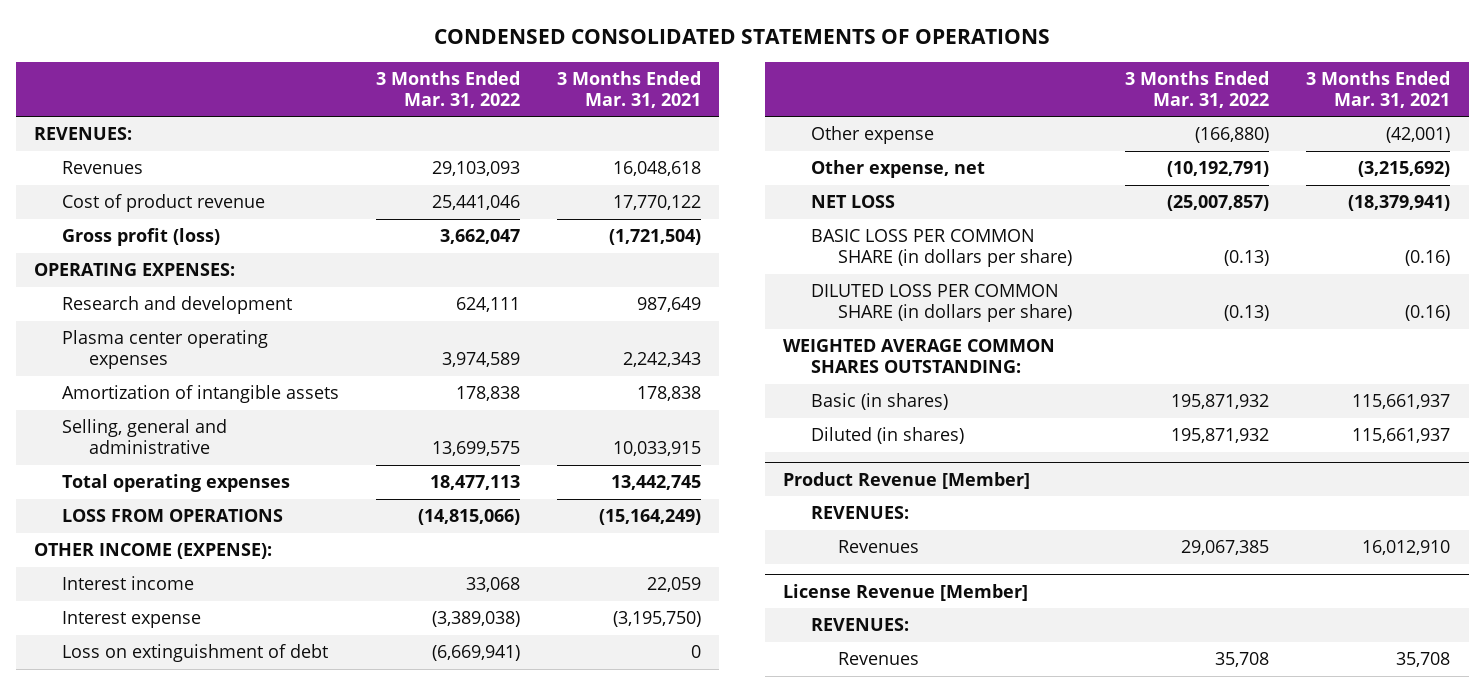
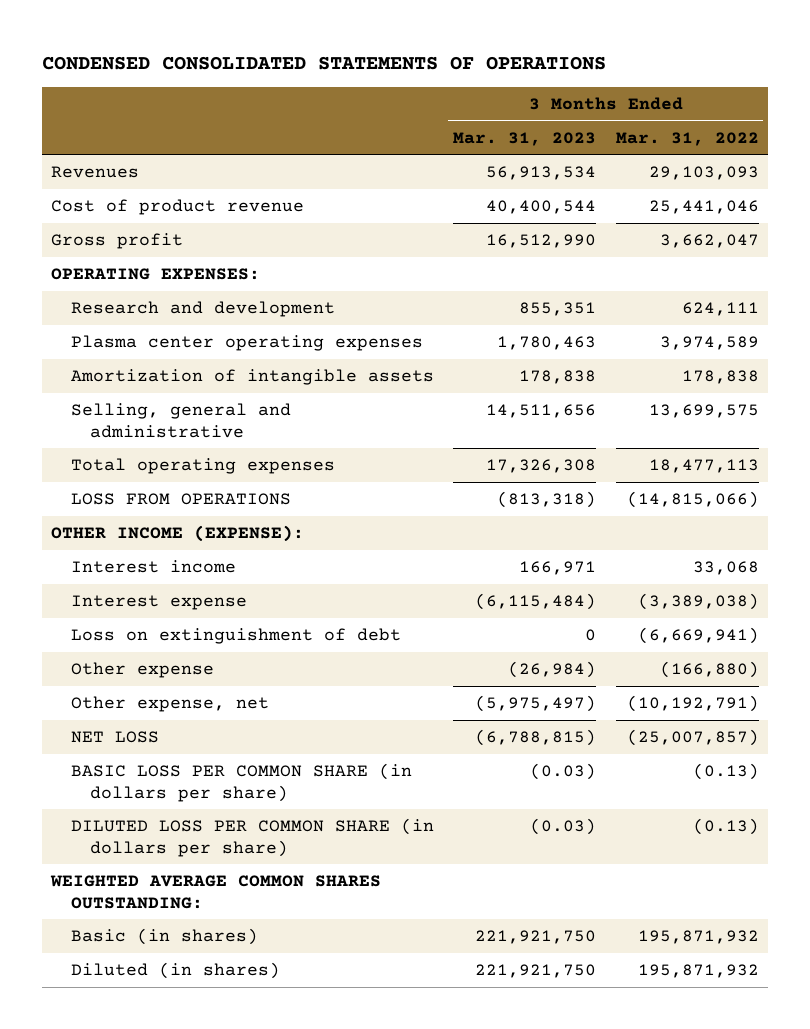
- | 3 Months Ended Mar. 31, 2022 | 3 Months Ended Mar. 31, 2021
+ | 3 Months Ended Mar. 31, 2023 | 3 Months Ended Mar. 31, 2022
- REVENUES:
- Gross profit (loss) | 3,662,047 | (1,721,504)
+ Gross profit | 16,512,990 | 3,662,047
- Product Revenue [Member]
- REVENUES:
- Revenues | 29,067,385 | 16,012,910
- License Revenue [Member]
- REVENUES:
- Revenues | 35,708 | 35,708

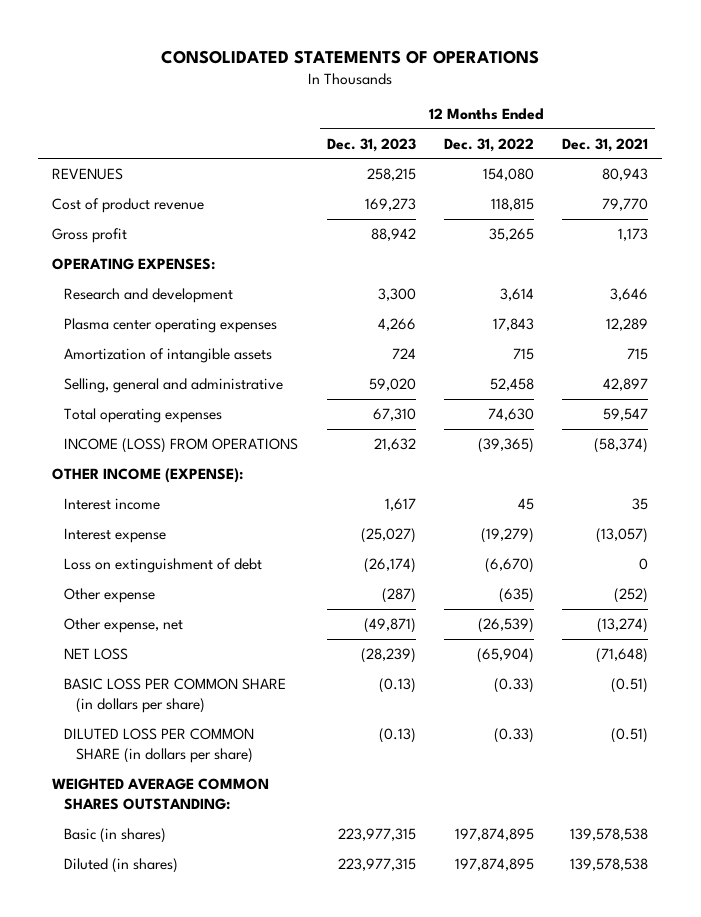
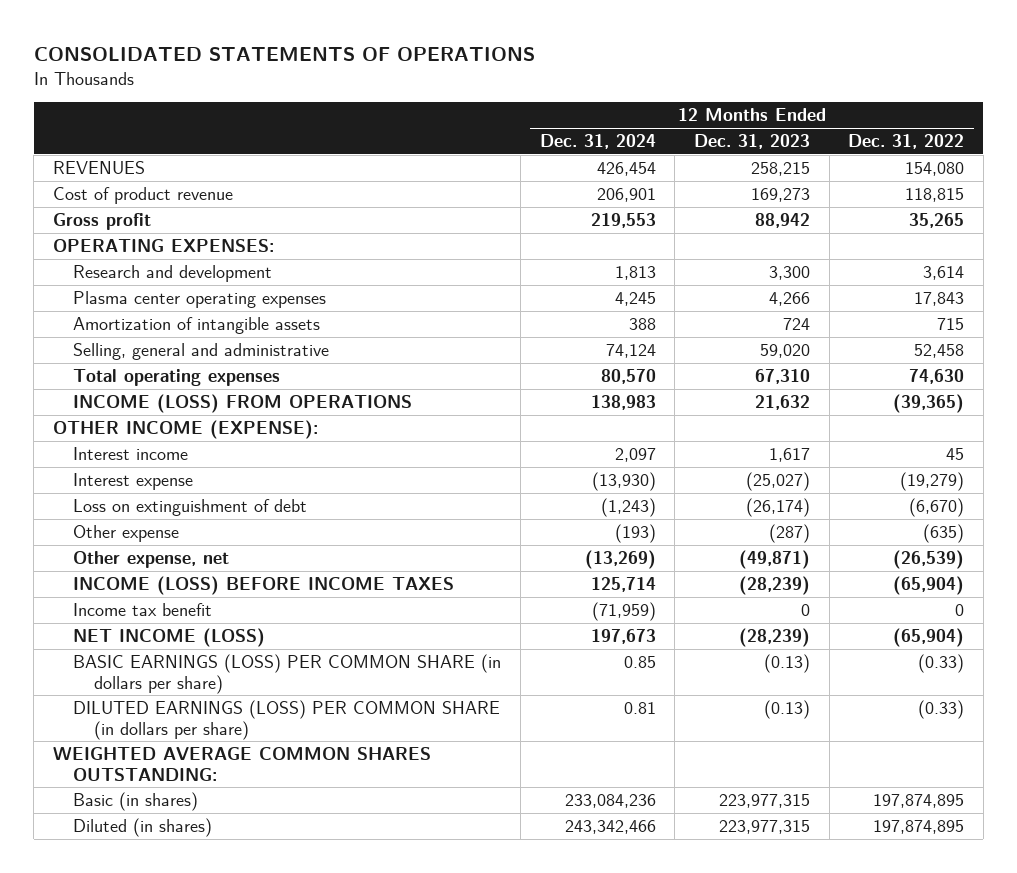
- | 12 Months Ended Dec. 31, 2023 | 12 Months Ended Dec. 31, 2022 | 12 Months Ended Dec. 31, 2021
+ | 12 Months Ended Dec. 31, 2024 | 12 Months Ended Dec. 31, 2023 | 12 Months Ended Dec. 31, 2022
- NET LOSS | (28,239) | (65,904) | (71,648)
- BASIC LOSS PER COMMON SHARE (in dollars per share) | (0.13) | (0.33) | (0.51)
- DILUTED LOSS PER COMMON SHARE (in dollars per share) | (0.13) | (0.33) | (0.51)
+ INCOME (LOSS) BEFORE INCOME TAXES | 125,714 | (28,239) | (65,904)
+ Income tax benefit | (71,959) | 0 | 0
+ NET INCOME (LOSS) | 197,673 | (28,239) | (65,904)
+ BASIC EARNINGS (LOSS) PER COMMON SHARE (in dollars per share) | 0.85 | (0.13) | (0.33)
+ DILUTED EARNINGS (LOSS) PER COMMON SHARE (in dollars per share) | 0.81 | (0.13) | (0.33)

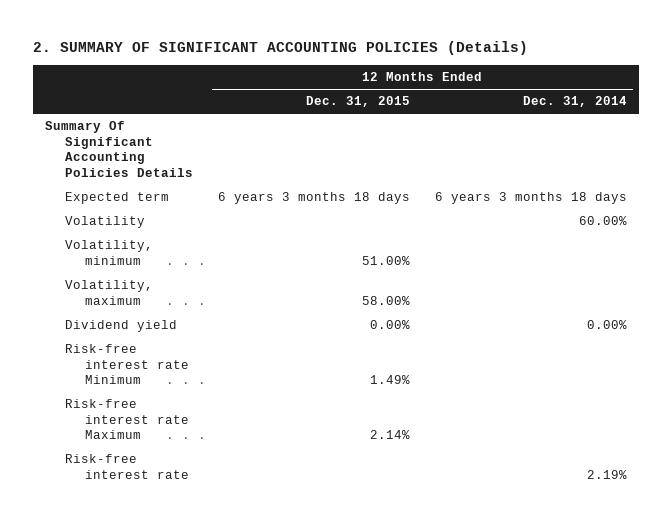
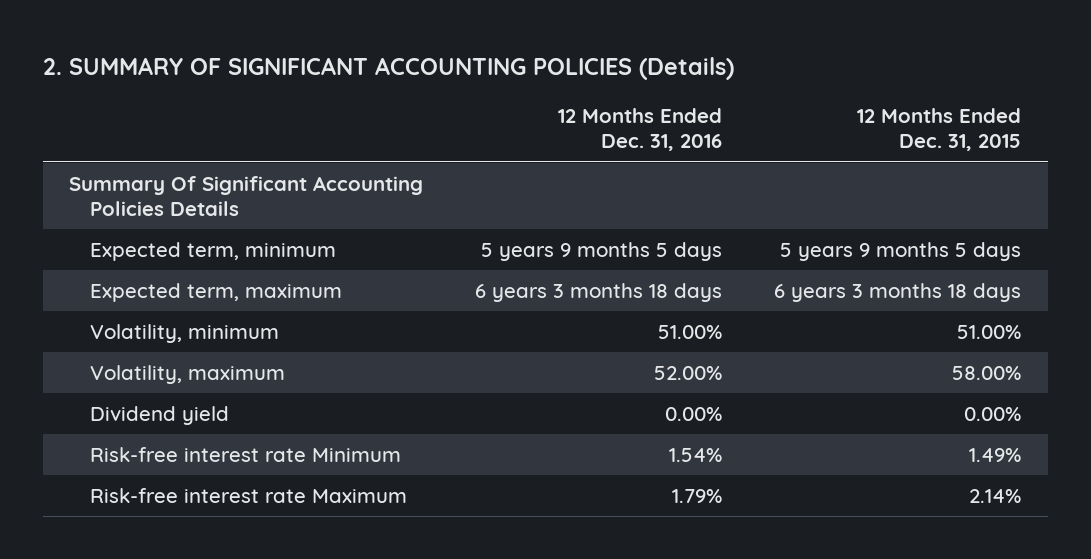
- | 12 Months Ended Dec. 31, 2015 | 12 Months Ended Dec. 31, 2014
+ | 12 Months Ended Dec. 31, 2016 | 12 Months Ended Dec. 31, 2015
- Expected term | 6 years 3 months 18 days | 6 years 3 months 18 days
- Volatility | | 60.00%
+ Expected term, minimum | 5 years 9 months 5 days | 5 years 9 months 5 days
+ Expected term, maximum | 6 years 3 months 18 days | 6 years 3 months 18 days
- Risk-free interest rate | | 2.19%

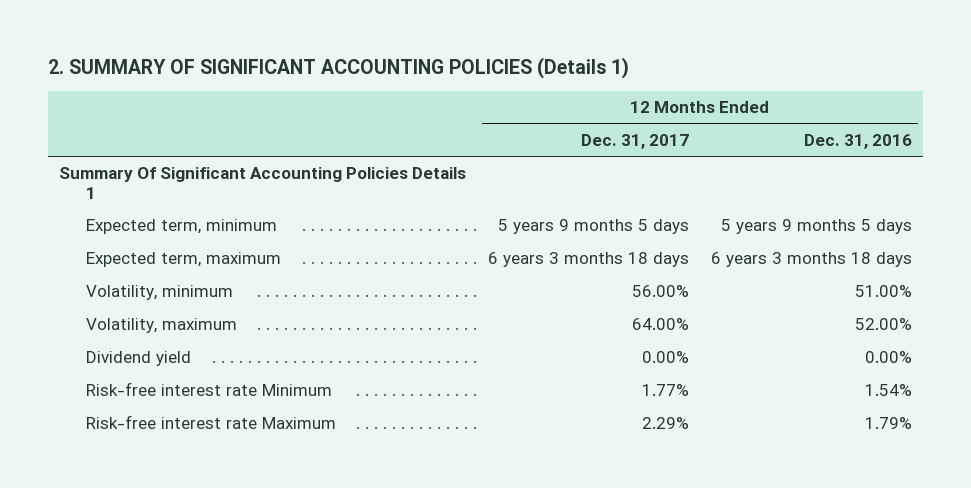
- 2. SUMMARY OF SIGNIFICANT ACCOUNTING POLICIES (Details)
+ 2. SUMMARY OF SIGNIFICANT ACCOUNTING POLICIES (Details 1)
- | 12 Months Ended Dec. 31, 2016 | 12 Months Ended Dec. 31, 2015
+ | 12 Months Ended Dec. 31, 2017 | 12 Months Ended Dec. 31, 2016
- Summary Of Significant Accounting Policies Details
+ Summary Of Significant Accounting Policies Details 1

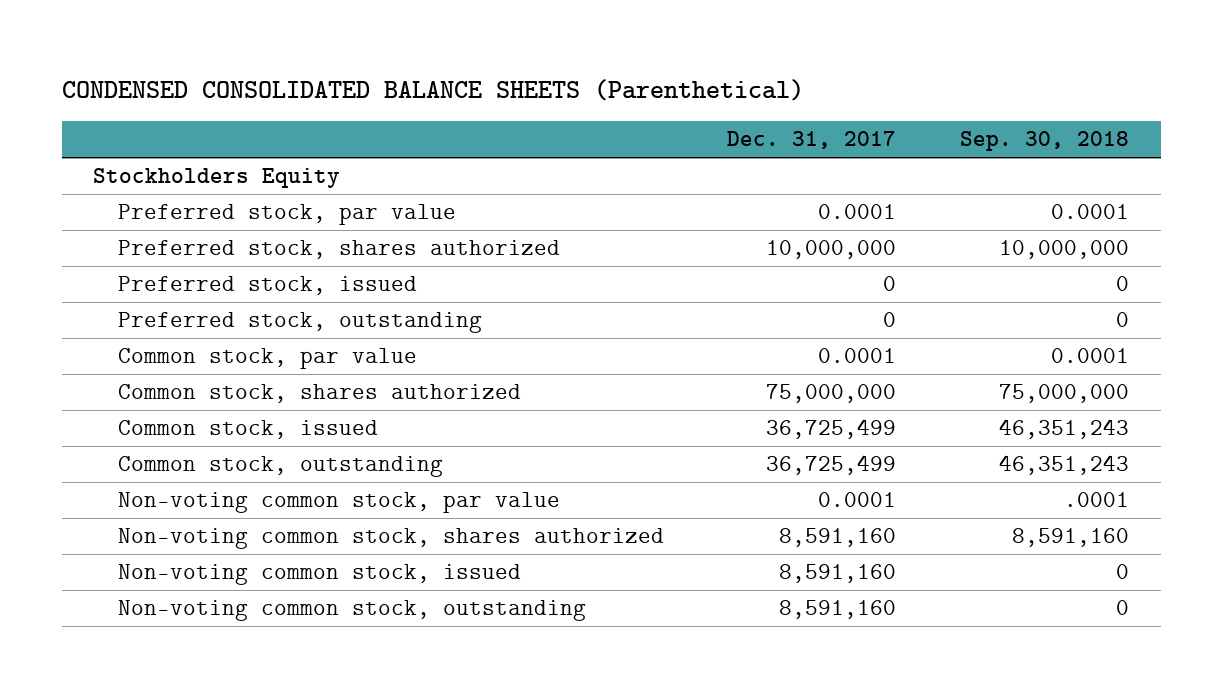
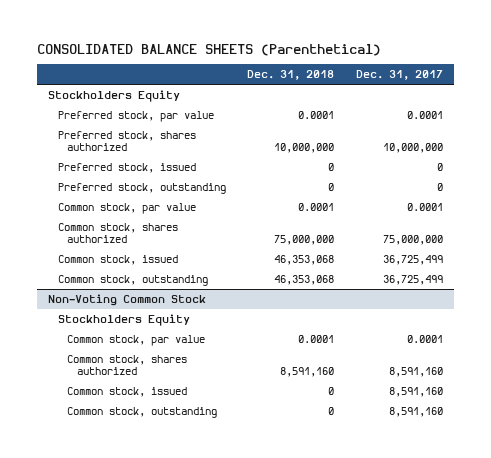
- CONDENSED CONSOLIDATED BALANCE SHEETS (Parenthetical)
+ CONSOLIDATED BALANCE SHEETS (Parenthetical)
- | Dec. 31, 2017 | Sep. 30, 2018
+ | Dec. 31, 2018 | Dec. 31, 2017
- Non-voting common stock, par value | 0.0001 | .0001
- Non-voting common stock, shares authorized | 8,591,160 | 8,591,160
- Non-voting common stock, issued | 8,591,160 | 0
- Non-voting common stock, outstanding | 8,591,160 | 0
+ Non-Voting Common Stock
+ Stockholders Equity
+ Common stock, par value | 0.0001 | 0.0001
+ Common stock, shares authorized | 8,591,160 | 8,591,160
+ Common stock, issued | 0 | 8,591,160
+ Common stock, outstanding | 0 | 8,591,160

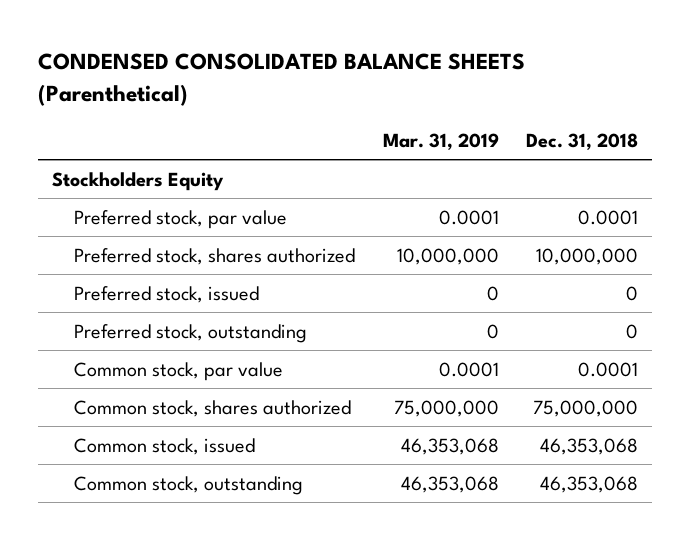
- CONSOLIDATED BALANCE SHEETS (Parenthetical)
+ CONDENSED CONSOLIDATED BALANCE SHEETS (Parenthetical)
- | Dec. 31, 2018 | Dec. 31, 2017
+ | Mar. 31, 2019 | Dec. 31, 2018
- Non-Voting Common Stock
- Stockholders Equity
- Common stock, par value | 0.0001 | 0.0001
- Common stock, shares authorized | 8,591,160 | 8,591,160
- Common stock, issued | 0 | 8,591,160
- Common stock, outstanding | 0 | 8,591,160

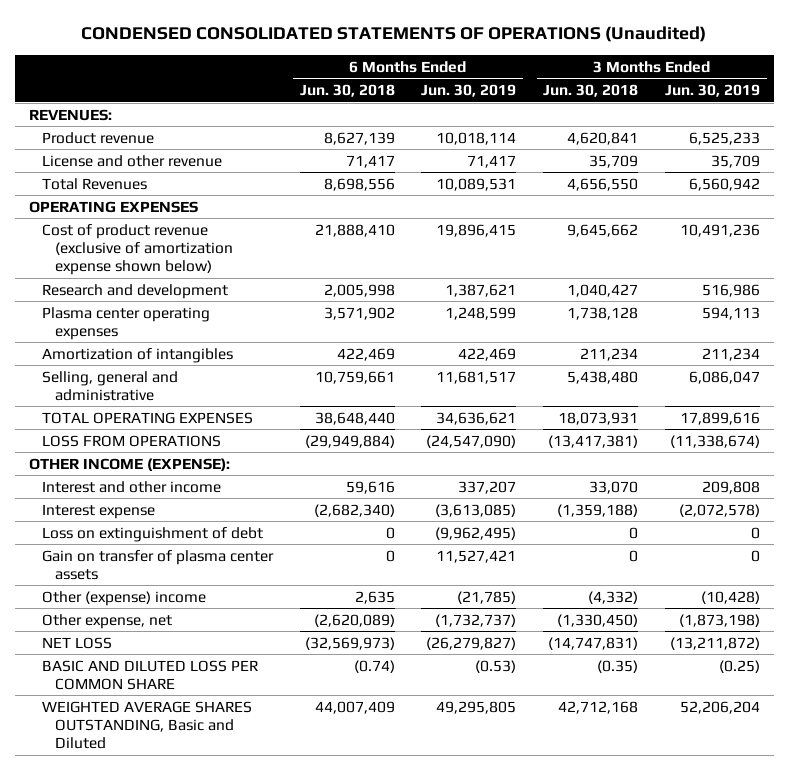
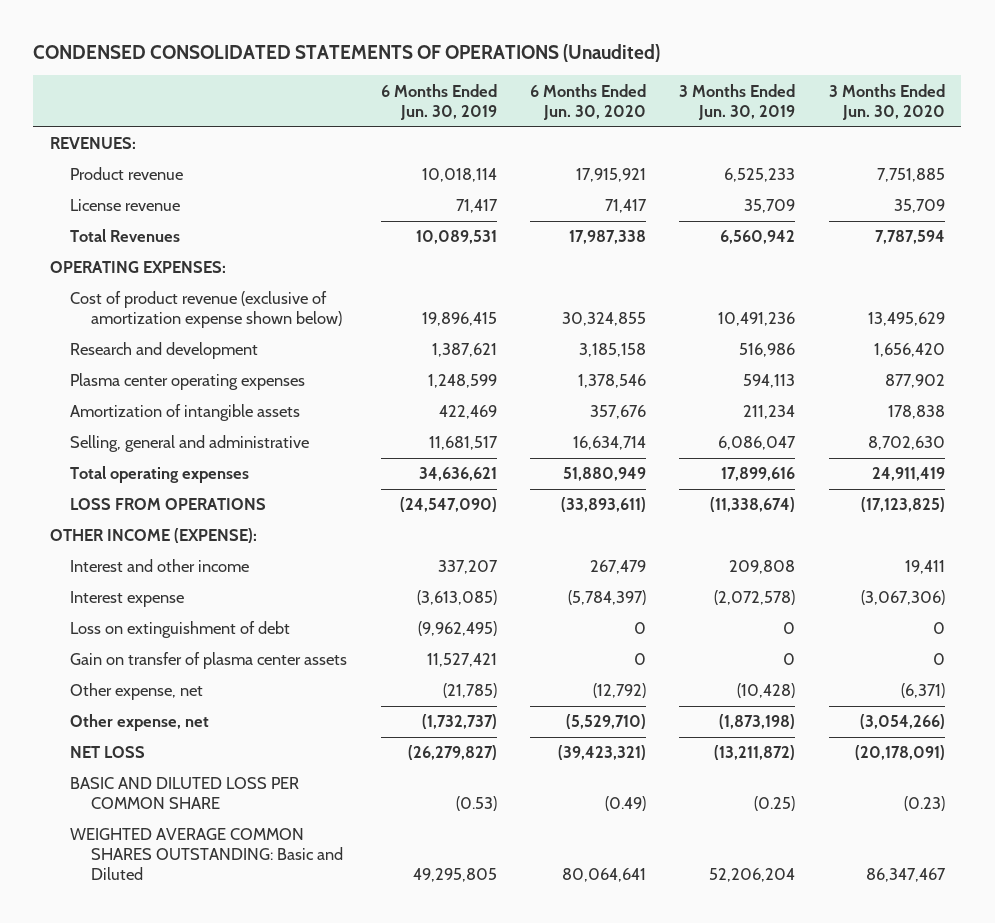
- | 6 Months Ended Jun. 30, 2018 | 6 Months Ended Jun. 30, 2019 | 3 Months Ended Jun. 30, 2018 | 3 Months Ended Jun. 30, 2019
+ | 6 Months Ended Jun. 30, 2019 | 6 Months Ended Jun. 30, 2020 | 3 Months Ended Jun. 30, 2019 | 3 Months Ended Jun. 30, 2020
- License and other revenue | 71,417 | 71,417 | 35,709 | 35,709
+ License revenue | 71,417 | 71,417 | 35,709 | 35,709
- OPERATING EXPENSES
+ OPERATING EXPENSES:
- Amortization of intangibles | 422,469 | 422,469 | 211,234 | 211,234
+ Amortization of intangible assets | 422,469 | 357,676 | 211,234 | 178,838
- TOTAL OPERATING EXPENSES | 38,648,440 | 34,636,621 | 18,073,931 | 17,899,616
+ Total operating expenses | 34,636,621 | 51,880,949 | 17,899,616 | 24,911,419
- Other (expense) income | 2,635 | (21,785) | (4,332) | (10,428)
+ Other expense, net | (21,785) | (12,792) | (10,428) | (6,371)
- WEIGHTED AVERAGE SHARES OUTSTANDING, Basic and Diluted | 44,007,409 | 49,295,805 | 42,712,168 | 52,206,204
+ WEIGHTED AVERAGE COMMON SHARES OUTSTANDING: Basic and Diluted | 49,295,805 | 80,064,641 | 52,206,204 | 86,347,467

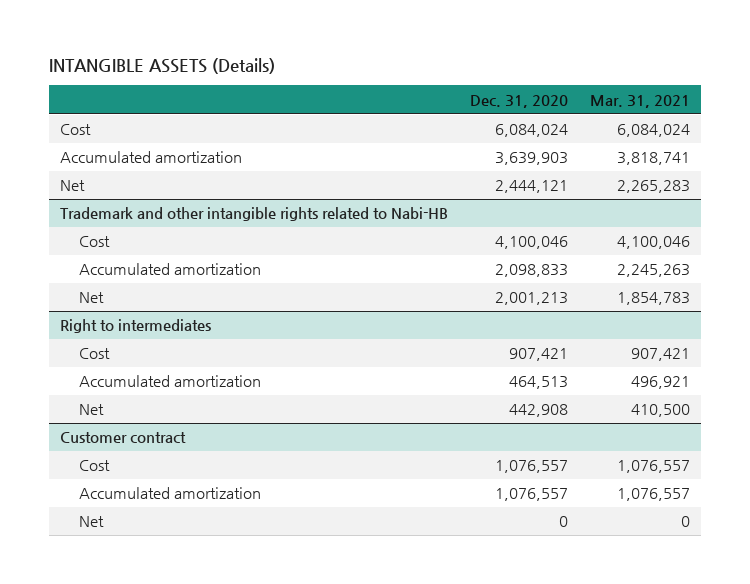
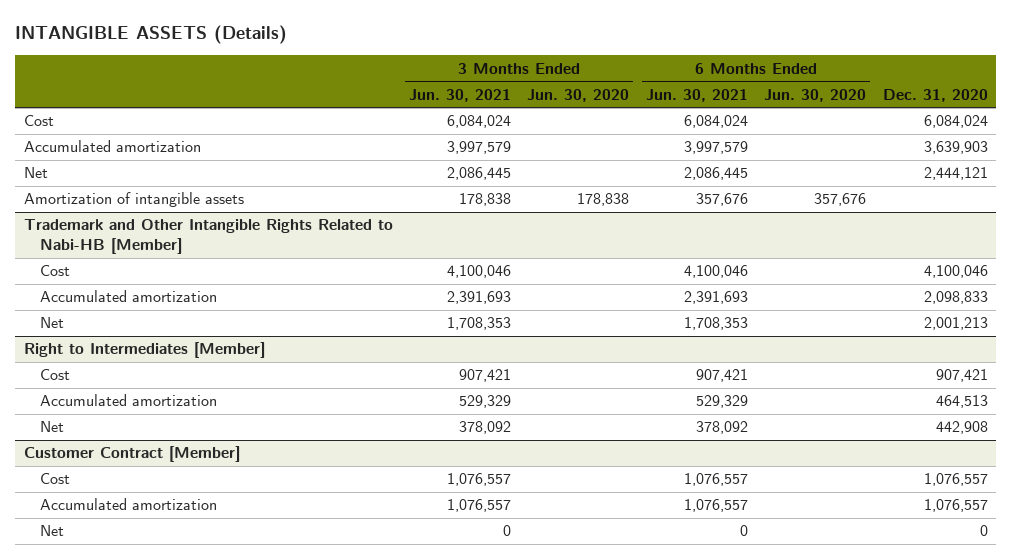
- | Dec. 31, 2020 | Mar. 31, 2021
+ | 3 Months Ended Jun. 30, 2021 | 3 Months Ended Jun. 30, 2020 | 6 Months Ended Jun. 30, 2021 | 6 Months Ended Jun. 30, 2020 | Dec. 31, 2020
- Trademark and other intangible rights related to Nabi-HB
+ Amortization of intangible assets | 178,838 | 178,838 | 357,676 | 357,676 |
+ Trademark and Other Intangible Rights Related to Nabi-HB [Member]
- Right to intermediates
+ Right to Intermediates [Member]
- Customer contract
+ Customer Contract [Member]

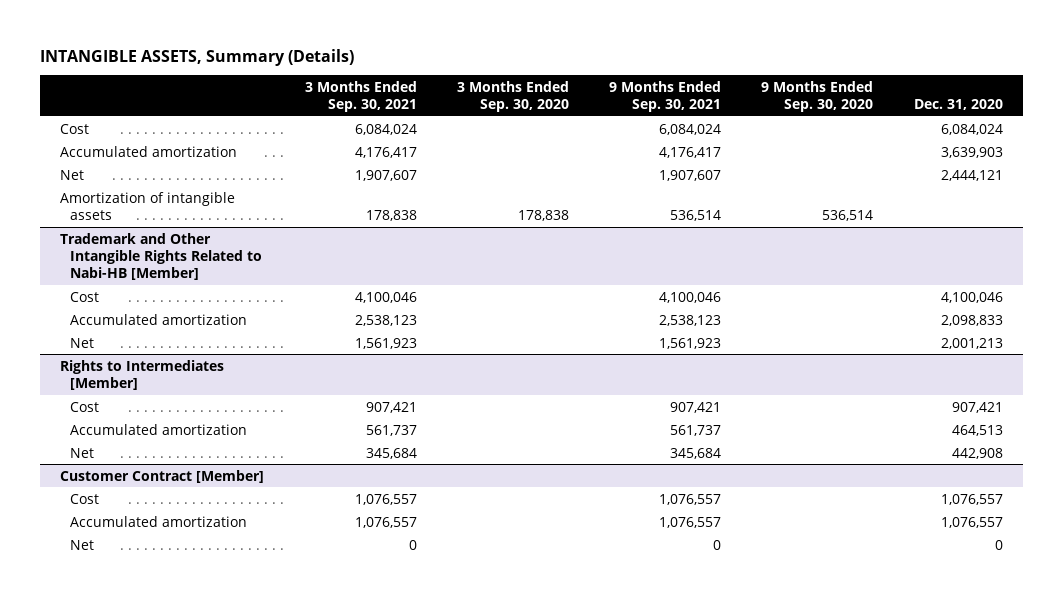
- INTANGIBLE ASSETS (Details)
+ INTANGIBLE ASSETS, Summary (Details)
- | 3 Months Ended Jun. 30, 2021 | 3 Months Ended Jun. 30, 2020 | 6 Months Ended Jun. 30, 2021 | 6 Months Ended Jun. 30, 2020 | Dec. 31, 2020
+ | 3 Months Ended Sep. 30, 2021 | 3 Months Ended Sep. 30, 2020 | 9 Months Ended Sep. 30, 2021 | 9 Months Ended Sep. 30, 2020 | Dec. 31, 2020
- Right to Intermediates [Member]
+ Rights to Intermediates [Member]

